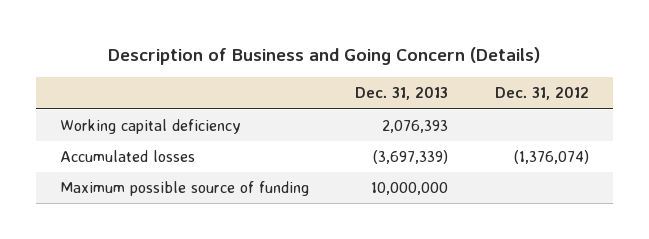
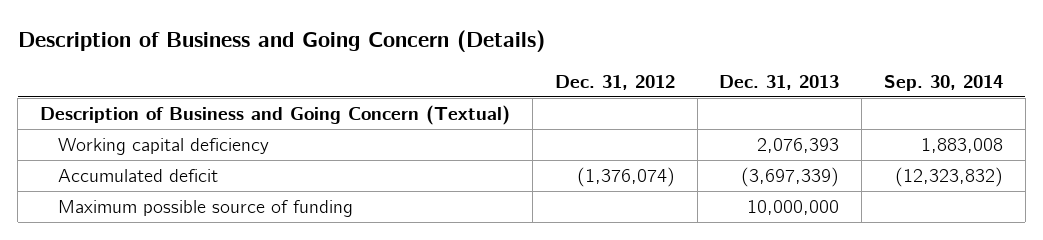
- | Dec. 31, 2013 | Dec. 31, 2012
+ | Dec. 31, 2012 | Dec. 31, 2013 | Sep. 30, 2014
+ Description of Business and Going Concern (Textual)
- Accumulated losses | (3,697,339) | (1,376,074)
+ Accumulated deficit | (1,376,074) | (3,697,339) | (12,323,832)

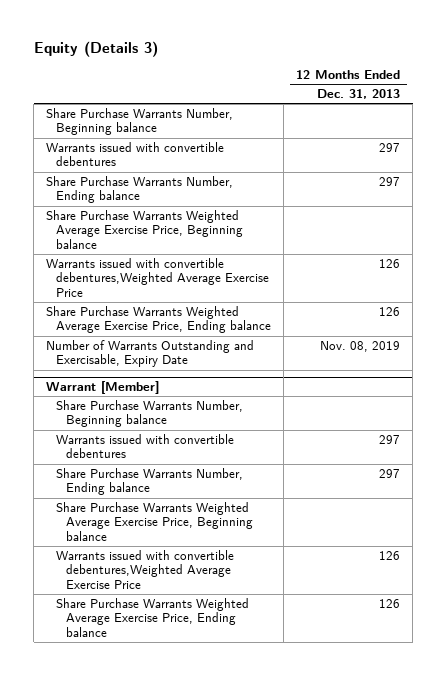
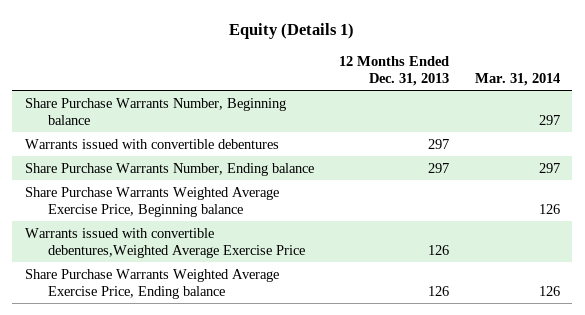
- Equity (Details 3)
+ Equity (Details 1)
- | 12 Months Ended Dec. 31, 2013
+ | 12 Months Ended Dec. 31, 2013 | Mar. 31, 2014
- Number of Warrants Outstanding and Exercisable, Expiry Date | Nov. 08, 2019
- Warrant [Member]
- Share Purchase Warrants Number, Beginning balance
- Warrants issued with convertible debentures | 297
- Share Purchase Warrants Number, Ending balance | 297
- Share Purchase Warrants Weighted Average Exercise Price, Beginning balance
- Warrants issued with convertible debentures,Weighted Average Exercise Price | 126
- Share Purchase Warrants Weighted Average Exercise Price, Ending balance | 126

